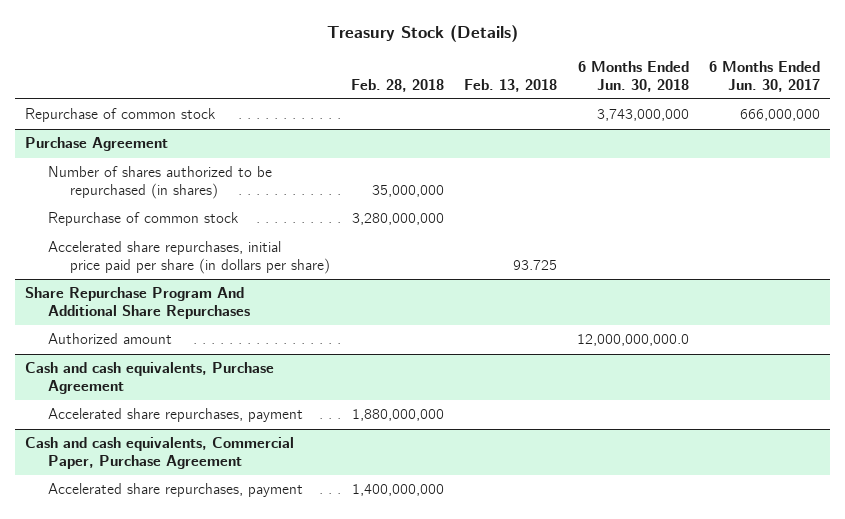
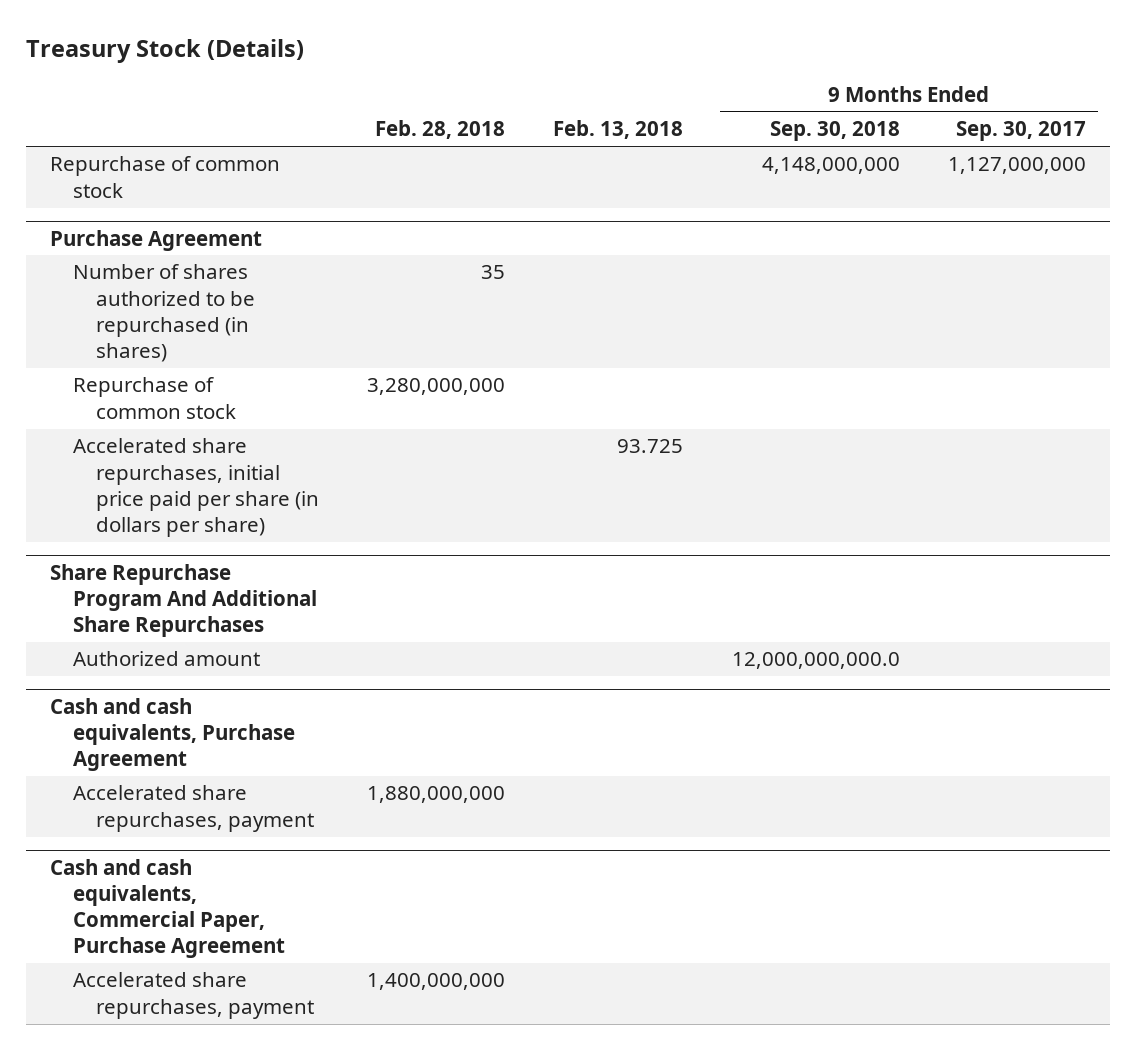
- | Feb. 28, 2018 | Feb. 13, 2018 | 6 Months Ended Jun. 30, 2018 | 6 Months Ended Jun. 30, 2017
+ | Feb. 28, 2018 | Feb. 13, 2018 | 9 Months Ended Sep. 30, 2018 | 9 Months Ended Sep. 30, 2017
@ Purchase Agreement
- Number of shares authorized to be repurchased (in shares) | 35,000,000 | | |
+ Number of shares authorized to be repurchased (in shares) | 35 | | |

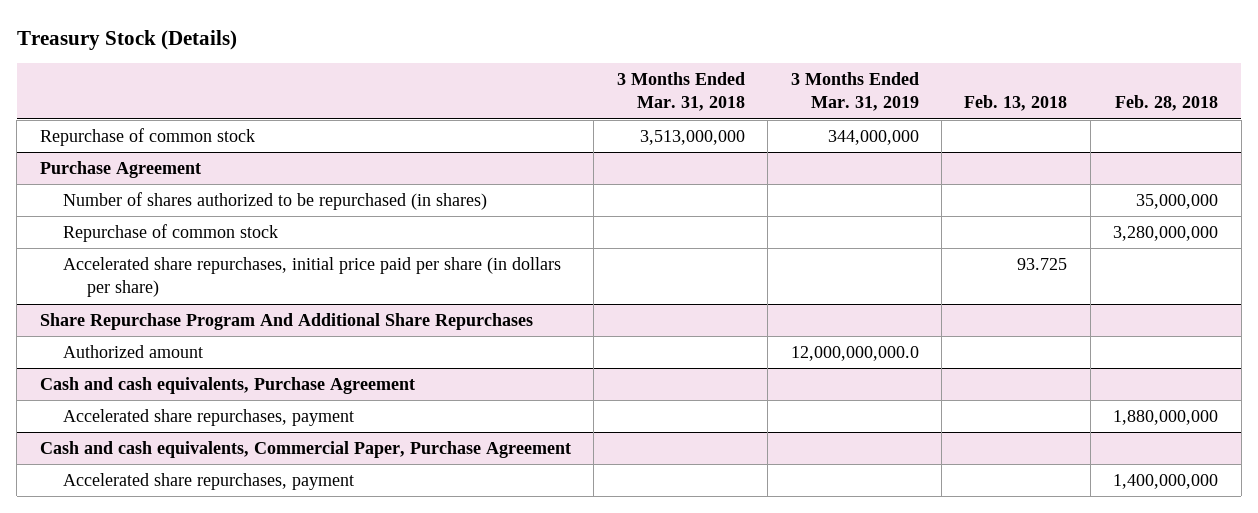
- | Feb. 28, 2018 | Feb. 13, 2018 | 9 Months Ended Sep. 30, 2018 | 9 Months Ended Sep. 30, 2017
+ | 3 Months Ended Mar. 31, 2018 | 3 Months Ended Mar. 31, 2019 | Feb. 13, 2018 | Feb. 28, 2018
@ Purchase Agreement
- Number of shares authorized to be repurchased (in shares) | 35 | | |
+ Number of shares authorized to be repurchased (in shares) | | | | 35,000,000

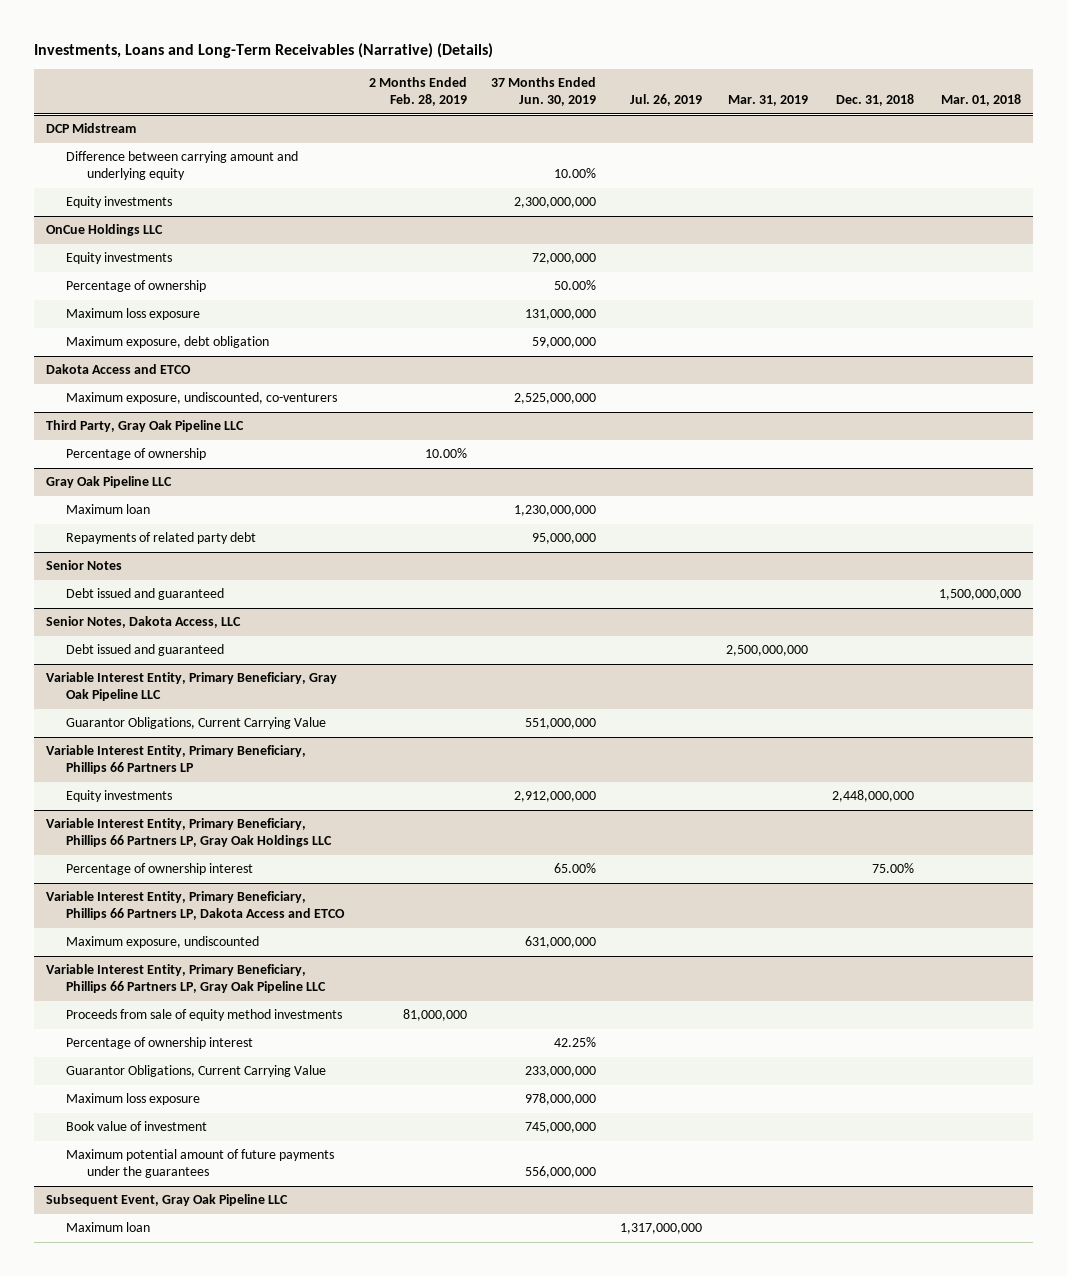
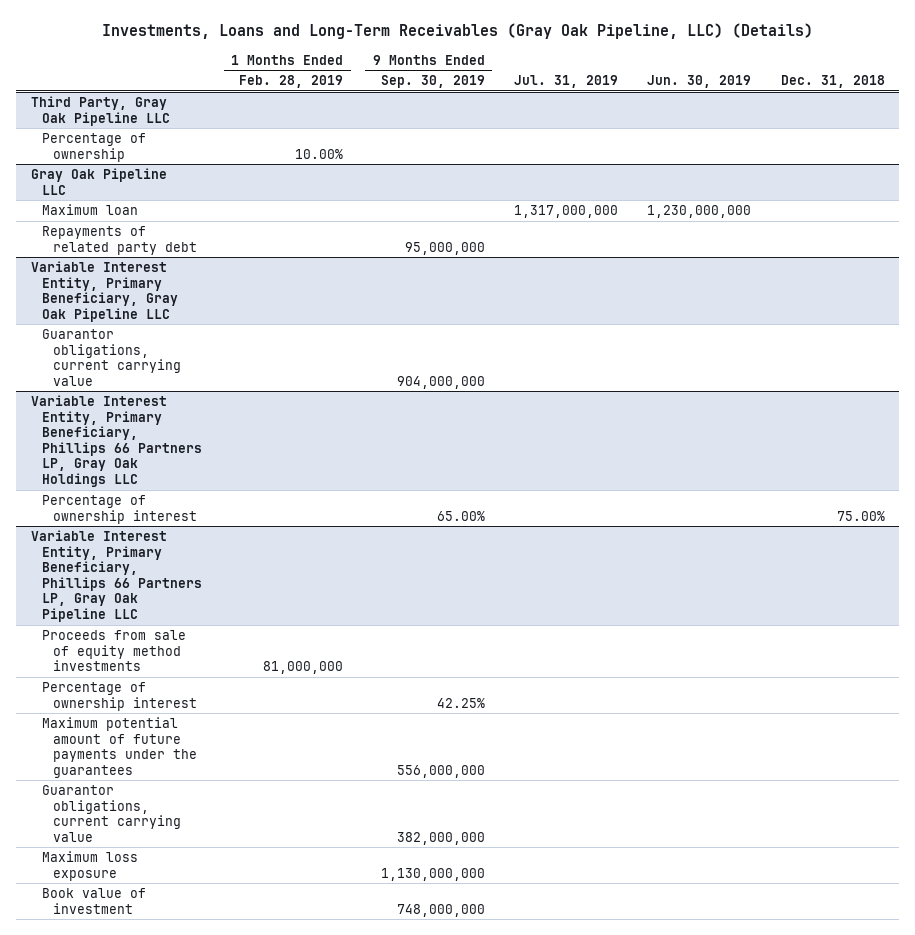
- Investments, Loans and Long-Term Receivables (Narrative) (Details)
+ Investments, Loans and Long-Term Receivables (Gray Oak Pipeline, LLC) (Details)
- | 2 Months Ended Feb. 28, 2019 | 37 Months Ended Jun. 30, 2019 | Jul. 26, 2019 | Mar. 31, 2019 | Dec. 31, 2018 | Mar. 01, 2018
+ | 1 Months Ended Feb. 28, 2019 | 9 Months Ended Sep. 30, 2019 | Jul. 31, 2019 | Jun. 30, 2019 | Dec. 31, 2018
- DCP Midstream
- Difference between carrying amount and underlying equity | | 10.00% | | | |
- Equity investments | | 2,300,000,000 | | | |
- OnCue Holdings LLC
- Equity investments | | 72,000,000 | | | |
- Percentage of ownership | | 50.00% | | | |
- Maximum loss exposure | | 131,000,000 | | | |
- Maximum exposure, debt obligation | | 59,000,000 | | | |
- Dakota Access and ETCO
- Maximum exposure, undiscounted, co-venturers | | 2,525,000,000 | | | |
- Senior Notes
- Debt issued and guaranteed | | | | | | 1,500,000,000
- Senior Notes, Dakota Access, LLC
- Debt issued and guaranteed | | | | 2,500,000,000 | |
@ Variable Interest Entity, Primary Beneficiary, Gray Oak Pipeline LLC
- Guarantor Obligations, Current Carrying Value | | 551,000,000 | | | |
- Variable Interest Entity, Primary Beneficiary, Phillips 66 Partners LP
- Equity investments | | 2,912,000,000 | | | 2,448,000,000 |
@ Variable Interest Entity, Primary Beneficiary, Gray Oak Pipeline LLC
+ Guarantor obligations, current carrying value | | 904,000,000 | | |
- Variable Interest Entity, Primary Beneficiary, Phillips 66 Partners LP, Dakota Access and ETCO
- Maximum exposure, undiscounted | | 631,000,000 | | | |
@ Variable Interest Entity, Primary Beneficiary, Phillips 66 Partners LP, Gray Oak Pipeline LLC
- Guarantor Obligations, Current Carrying Value | | 233,000,000 | | | |
moved up: Maximum potential amount of future payments under the guarantees | | 556,000,000 | | |
+ Guarantor obligations, current carrying value | | 382,000,000 | | |
- Subsequent Event, Gray Oak Pipeline LLC
- Maximum loan | | | 1,317,000,000 | | |

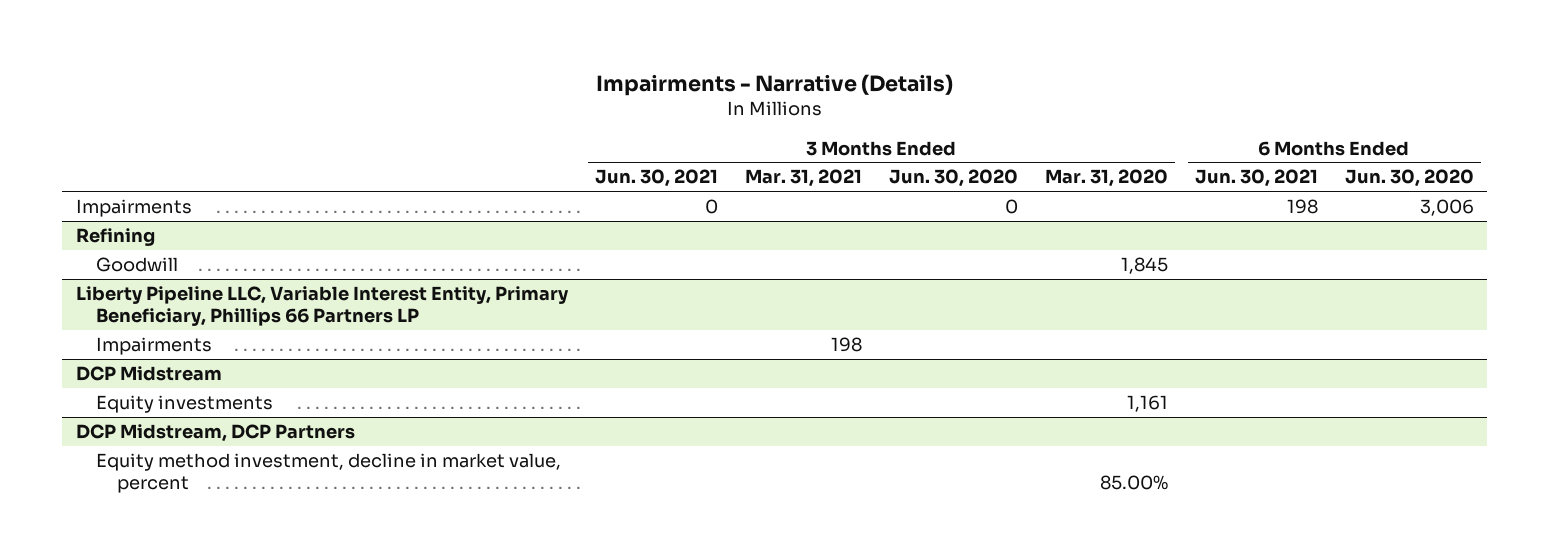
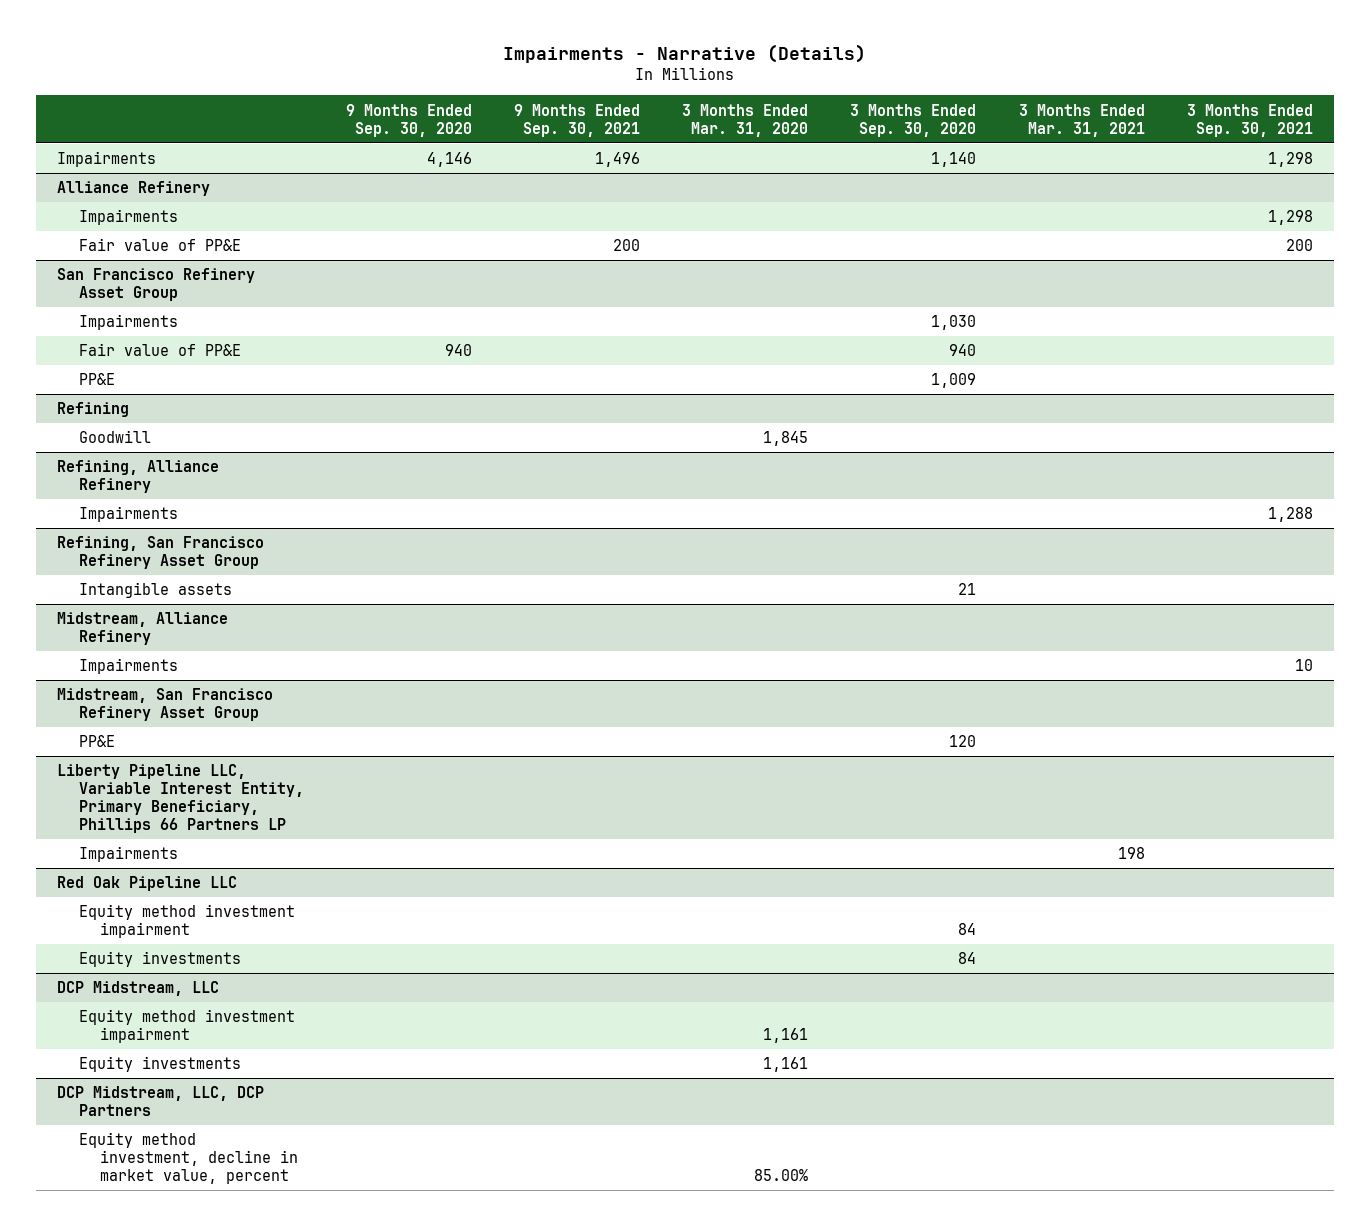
- | 3 Months Ended Jun. 30, 2021 | 3 Months Ended Mar. 31, 2021 | 3 Months Ended Jun. 30, 2020 | 3 Months Ended Mar. 31, 2020 | 6 Months Ended Jun. 30, 2021 | 6 Months Ended Jun. 30, 2020
+ | 9 Months Ended Sep. 30, 2020 | 9 Months Ended Sep. 30, 2021 | 3 Months Ended Mar. 31, 2020 | 3 Months Ended Sep. 30, 2020 | 3 Months Ended Mar. 31, 2021 | 3 Months Ended Sep. 30, 2021
+ Alliance Refinery
+ Impairments | | | | | | 1,298
+ Fair value of PP&E | | 200 | | | | 200
+ San Francisco Refinery Asset Group
+ Impairments | | | | 1,030 | |
+ Fair value of PP&E | 940 | | | 940 | |
+ PP&E | | | | 1,009 | |
+ Refining, Alliance Refinery
+ Impairments | | | | | | 1,288
+ Refining, San Francisco Refinery Asset Group
+ Intangible assets | | | | 21 | |
+ Midstream, Alliance Refinery
+ Impairments | | | | | | 10
+ Midstream, San Francisco Refinery Asset Group
+ PP&E | | | | 120 | |
- DCP Midstream
+ Red Oak Pipeline LLC
+ Equity method investment impairment | | | | 84 | |
+ Equity investments | | | | 84 | |
+ DCP Midstream, LLC
+ Equity method investment impairment | | | 1,161 | | |
- DCP Midstream, DCP Partners
+ DCP Midstream, LLC, DCP Partners

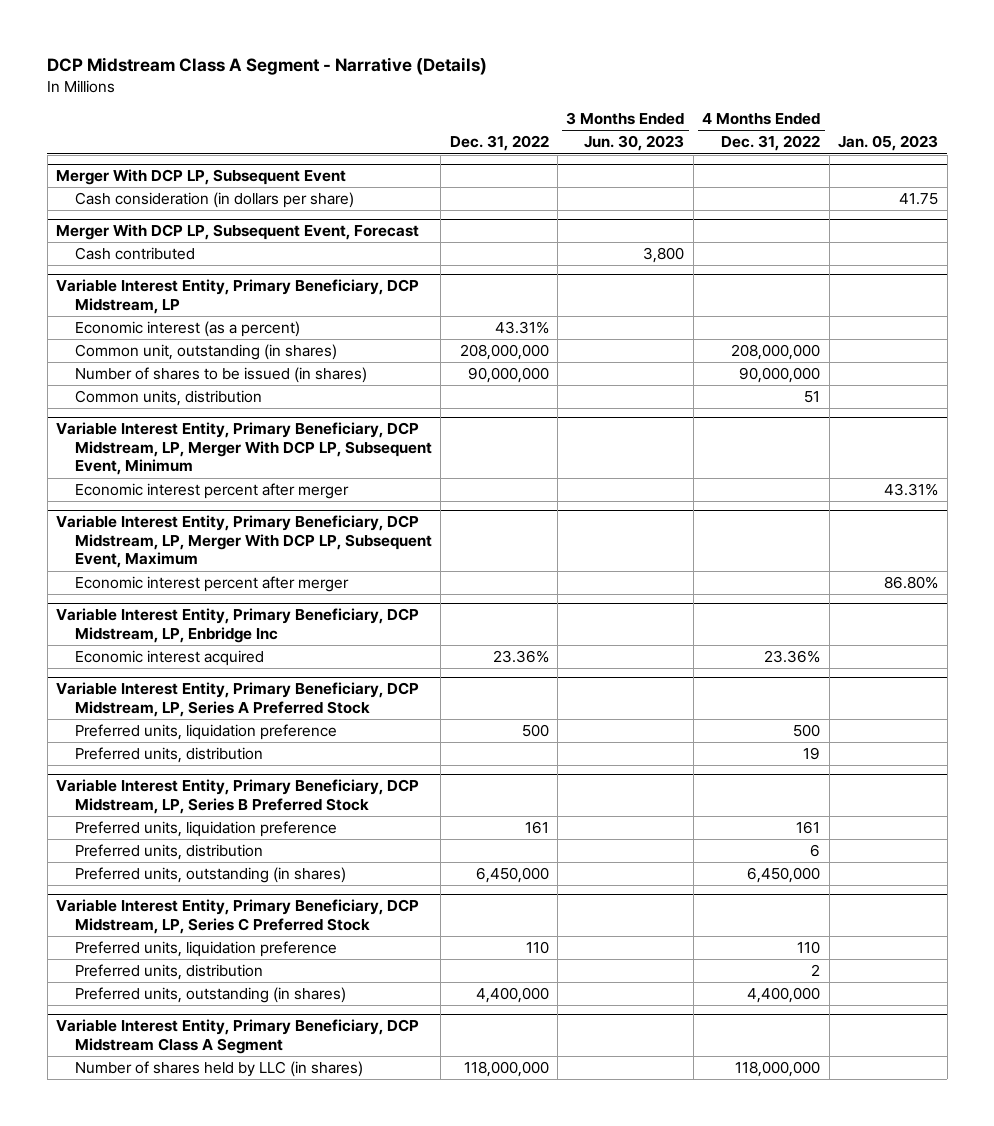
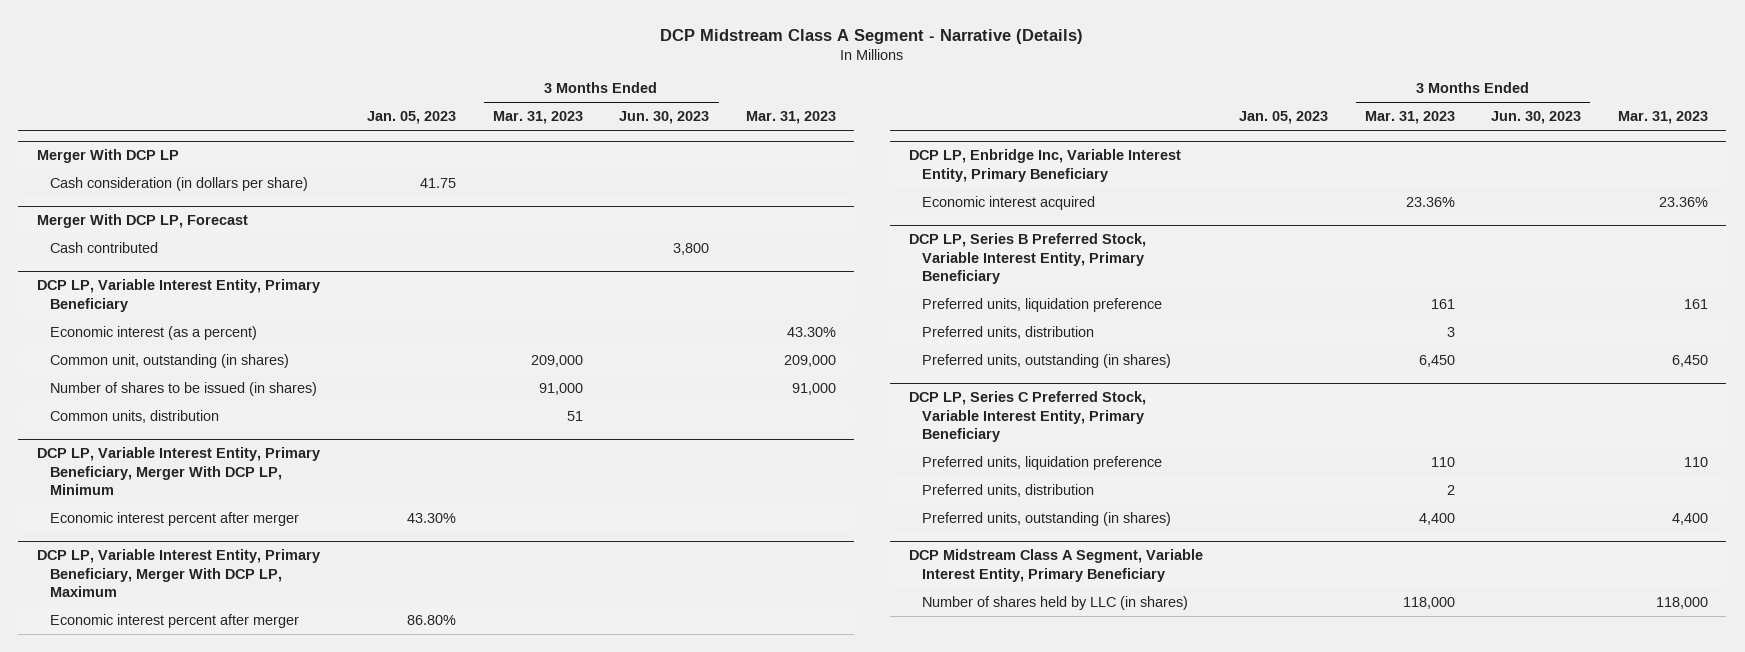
- | Dec. 31, 2022 | 3 Months Ended Jun. 30, 2023 | 4 Months Ended Dec. 31, 2022 | Jan. 05, 2023
+ | Jan. 05, 2023 | 3 Months Ended Mar. 31, 2023 | 3 Months Ended Jun. 30, 2023 | Mar. 31, 2023
- Merger With DCP LP, Subsequent Event
+ Merger With DCP LP
- Merger With DCP LP, Subsequent Event, Forecast
+ Merger With DCP LP, Forecast
- Variable Interest Entity, Primary Beneficiary, DCP Midstream, LP
+ DCP LP, Variable Interest Entity, Primary Beneficiary
- Variable Interest Entity, Primary Beneficiary, DCP Midstream, LP, Merger With DCP LP, Subsequent Event, Minimum
- Economic interest percent after merger | | | | 43.31%
- Variable Interest Entity, Primary Beneficiary, DCP Midstream, LP, Merger With DCP LP, Subsequent Event, Maximum
+ DCP LP, Variable Interest Entity, Primary Beneficiary, Merger With DCP LP, Minimum
+ Economic interest percent after merger | 43.30% | | |
+ DCP LP, Variable Interest Entity, Primary Beneficiary, Merger With DCP LP, Maximum
- Variable Interest Entity, Primary Beneficiary, DCP Midstream, LP, Enbridge Inc
+ DCP LP, Enbridge Inc, Variable Interest Entity, Primary Beneficiary
- Variable Interest Entity, Primary Beneficiary, DCP Midstream, LP, Series A Preferred Stock
- Preferred units, liquidation preference | 500 | | 500 |
- Preferred units, distribution | | | 19 |
- Variable Interest Entity, Primary Beneficiary, DCP Midstream, LP, Series B Preferred Stock
+ DCP LP, Series B Preferred Stock, Variable Interest Entity, Primary Beneficiary
- Variable Interest Entity, Primary Beneficiary, DCP Midstream, LP, Series C Preferred Stock
+ DCP LP, Series C Preferred Stock, Variable Interest Entity, Primary Beneficiary
- Variable Interest Entity, Primary Beneficiary, DCP Midstream Class A Segment
+ DCP Midstream Class A Segment, Variable Interest Entity, Primary Beneficiary

